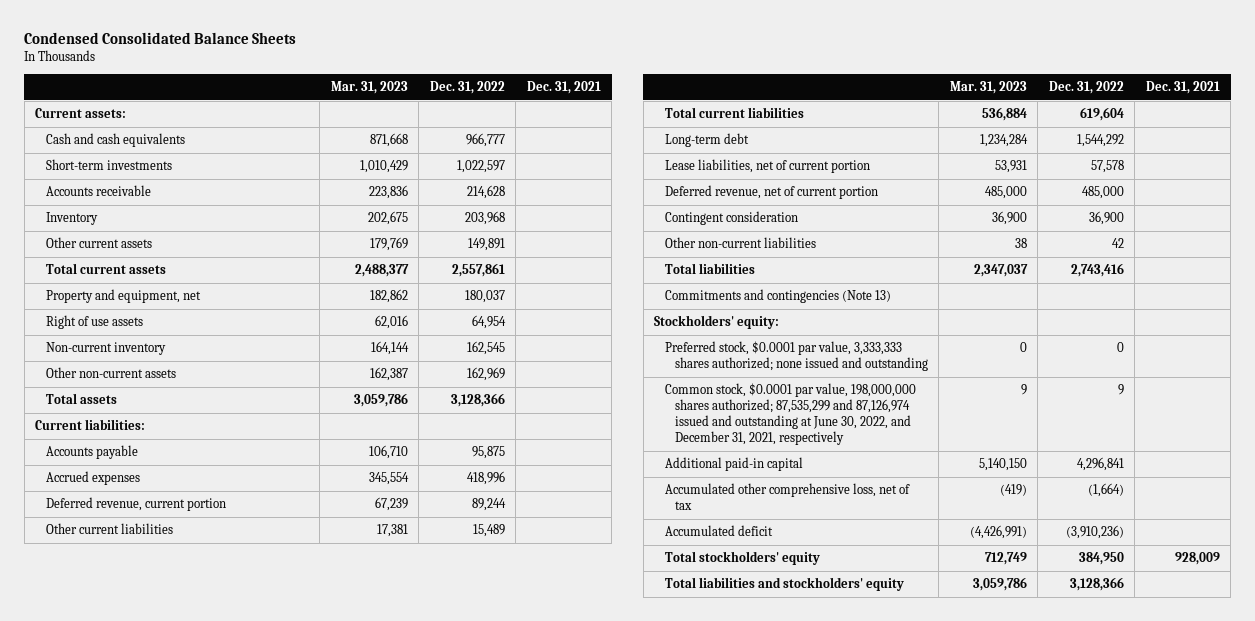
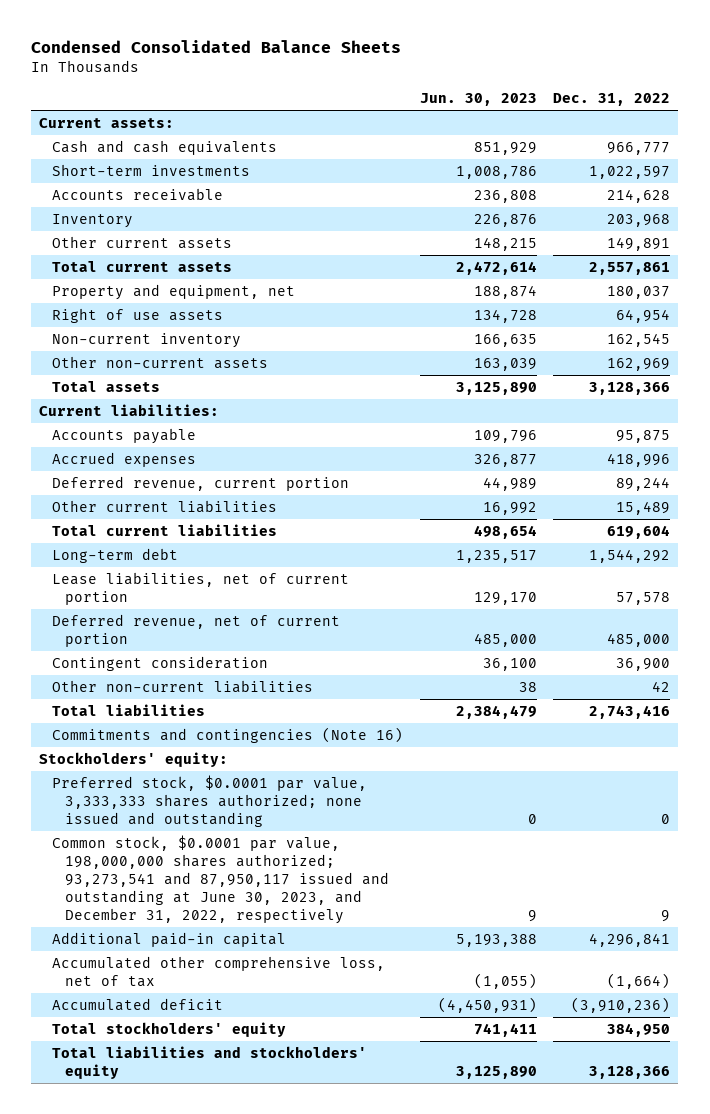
- | Mar. 31, 2023 | Dec. 31, 2022 | Dec. 31, 2021
+ | Jun. 30, 2023 | Dec. 31, 2022
- Commitments and contingencies (Note 13)
+ Commitments and contingencies (Note 16)
- Common stock, $0.0001 par value, 198,000,000 shares authorized; 87,535,299 and 87,126,974 issued and outstanding at June 30, 2022, and December 31, 2021, respectively | 9 | 9 |
+ Common stock, $0.0001 par value, 198,000,000 shares authorized; 93,273,541 and 87,950,117 issued and outstanding at June 30, 2023, and December 31, 2022, respectively | 9 | 9

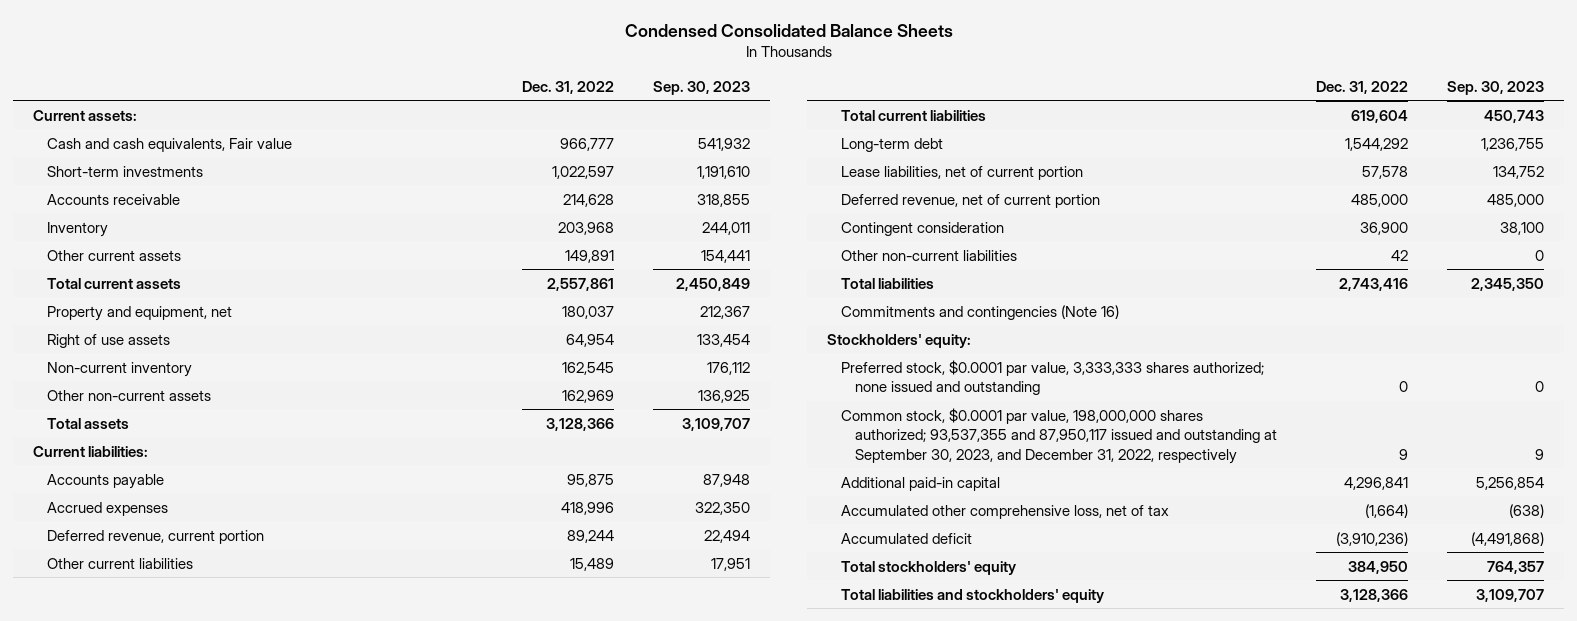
- | Jun. 30, 2023 | Dec. 31, 2022
+ | Dec. 31, 2022 | Sep. 30, 2023
- Cash and cash equivalents | 851,929 | 966,777
+ Cash and cash equivalents, Fair value | 966,777 | 541,932
- Common stock, $0.0001 par value, 198,000,000 shares authorized; 93,273,541 and 87,950,117 issued and outstanding at June 30, 2023, and December 31, 2022, respectively | 9 | 9
+ Common stock, $0.0001 par value, 198,000,000 shares authorized; 93,537,355 and 87,950,117 issued and outstanding at September 30, 2023, and December 31, 2022, respectively | 9 | 9

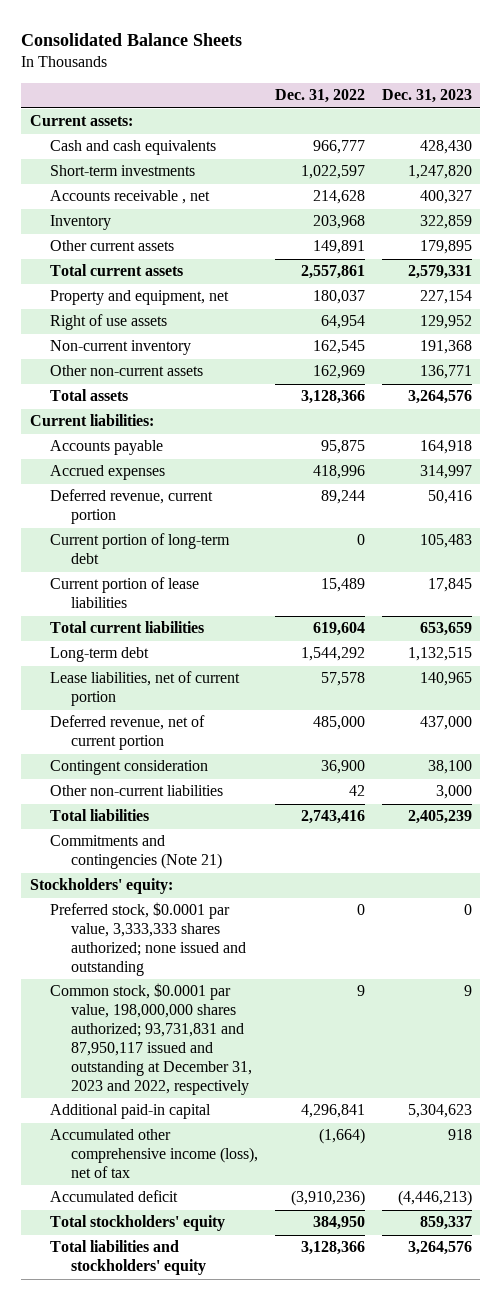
- Condensed Consolidated Balance Sheets
+ Consolidated Balance Sheets
- | Dec. 31, 2022 | Sep. 30, 2023
+ | Dec. 31, 2022 | Dec. 31, 2023
- Cash and cash equivalents, Fair value | 966,777 | 541,932
+ Cash and cash equivalents | 966,777 | 428,430
- Accounts receivable | 214,628 | 318,855
+ Accounts receivable , net | 214,628 | 400,327
- Other current liabilities | 15,489 | 17,951
+ Current portion of long-term debt | 0 | 105,483
+ Current portion of lease liabilities | 15,489 | 17,845
- Commitments and contingencies (Note 16)
+ Commitments and contingencies (Note 21)
- Common stock, $0.0001 par value, 198,000,000 shares authorized; 93,537,355 and 87,950,117 issued and outstanding at September 30, 2023, and December 31, 2022, respectively | 9 | 9
+ Common stock, $0.0001 par value, 198,000,000 shares authorized; 93,731,831 and 87,950,117 issued and outstanding at December 31, 2023 and 2022, respectively | 9 | 9
- Accumulated other comprehensive loss, net of tax | (1,664) | (638)
+ Accumulated other comprehensive income (loss), net of tax | (1,664) | 918

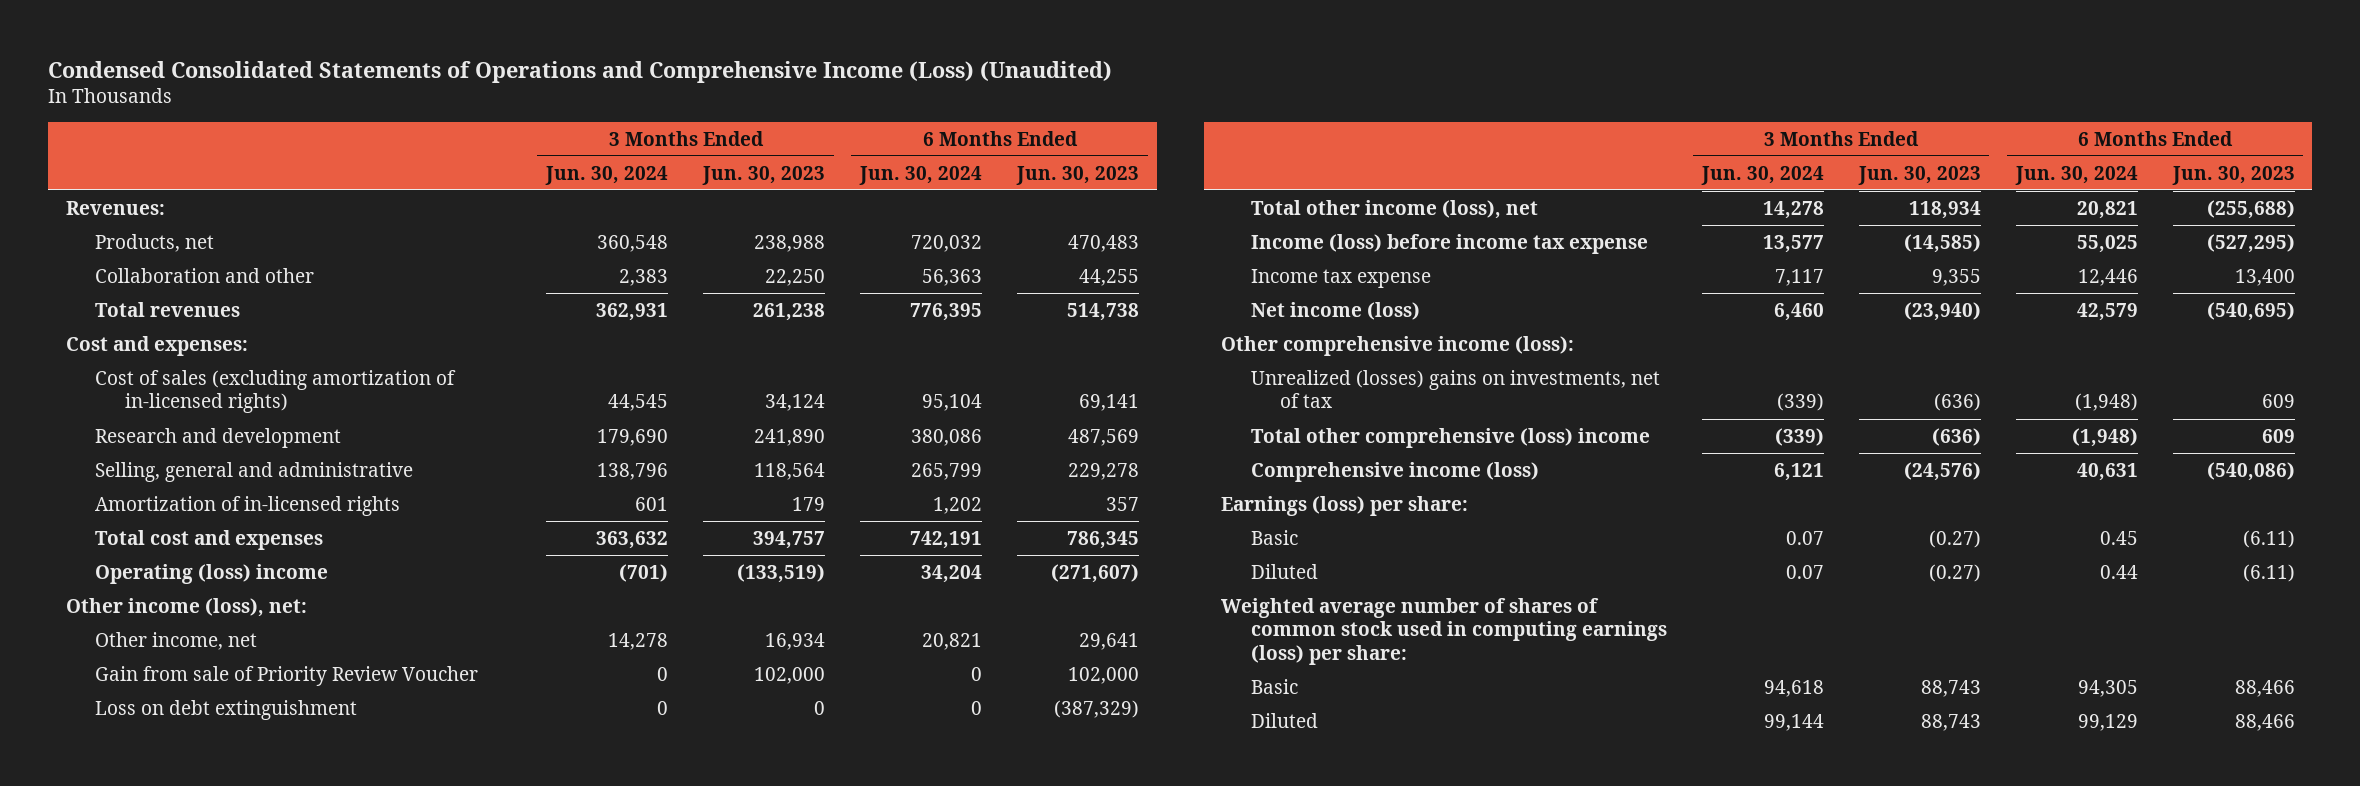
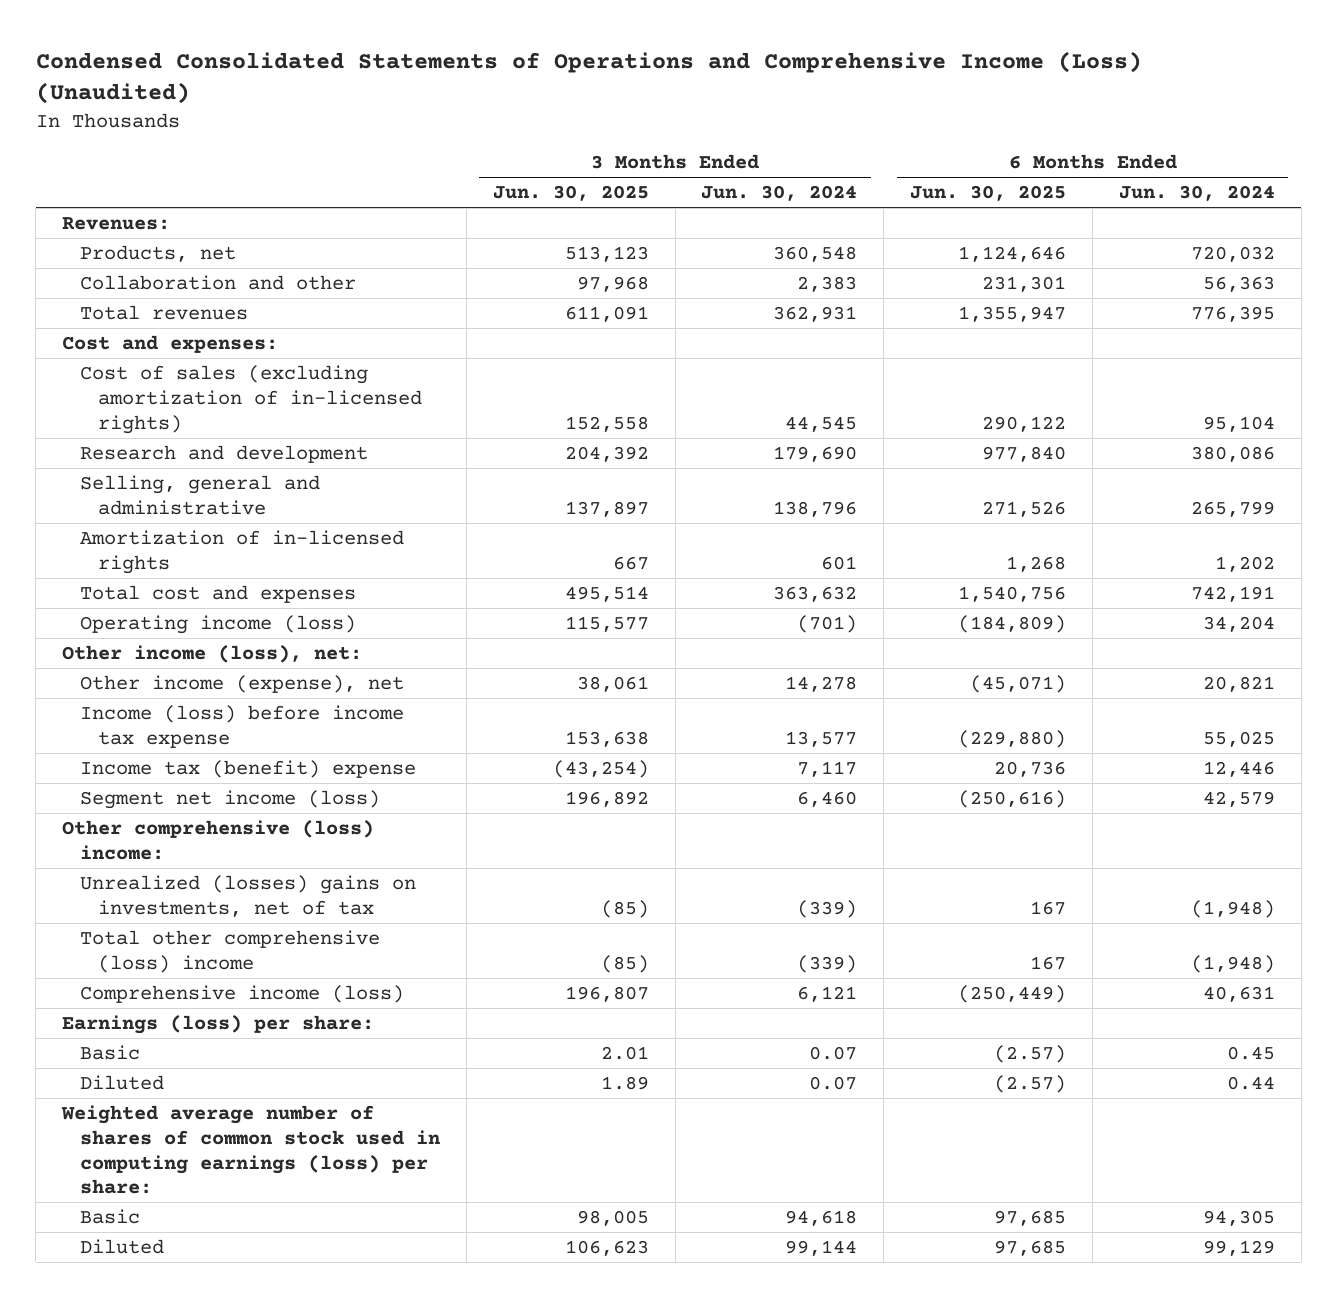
- | 3 Months Ended Jun. 30, 2024 | 3 Months Ended Jun. 30, 2023 | 6 Months Ended Jun. 30, 2024 | 6 Months Ended Jun. 30, 2023
+ | 3 Months Ended Jun. 30, 2025 | 3 Months Ended Jun. 30, 2024 | 6 Months Ended Jun. 30, 2025 | 6 Months Ended Jun. 30, 2024
- Operating (loss) income | (701) | (133,519) | 34,204 | (271,607)
+ Operating income (loss) | 115,577 | (701) | (184,809) | 34,204
- Other income, net | 14,278 | 16,934 | 20,821 | 29,641
- Gain from sale of Priority Review Voucher | 0 | 102,000 | 0 | 102,000
- Loss on debt extinguishment | 0 | 0 | 0 | (387,329)
- Total other income (loss), net | 14,278 | 118,934 | 20,821 | (255,688)
+ Other income (expense), net | 38,061 | 14,278 | (45,071) | 20,821
- Income tax expense | 7,117 | 9,355 | 12,446 | 13,400
- Net income (loss) | 6,460 | (23,940) | 42,579 | (540,695)
- Other comprehensive income (loss):
+ Income tax (benefit) expense | (43,254) | 7,117 | 20,736 | 12,446
+ Segment net income (loss) | 196,892 | 6,460 | (250,616) | 42,579
+ Other comprehensive (loss) income:

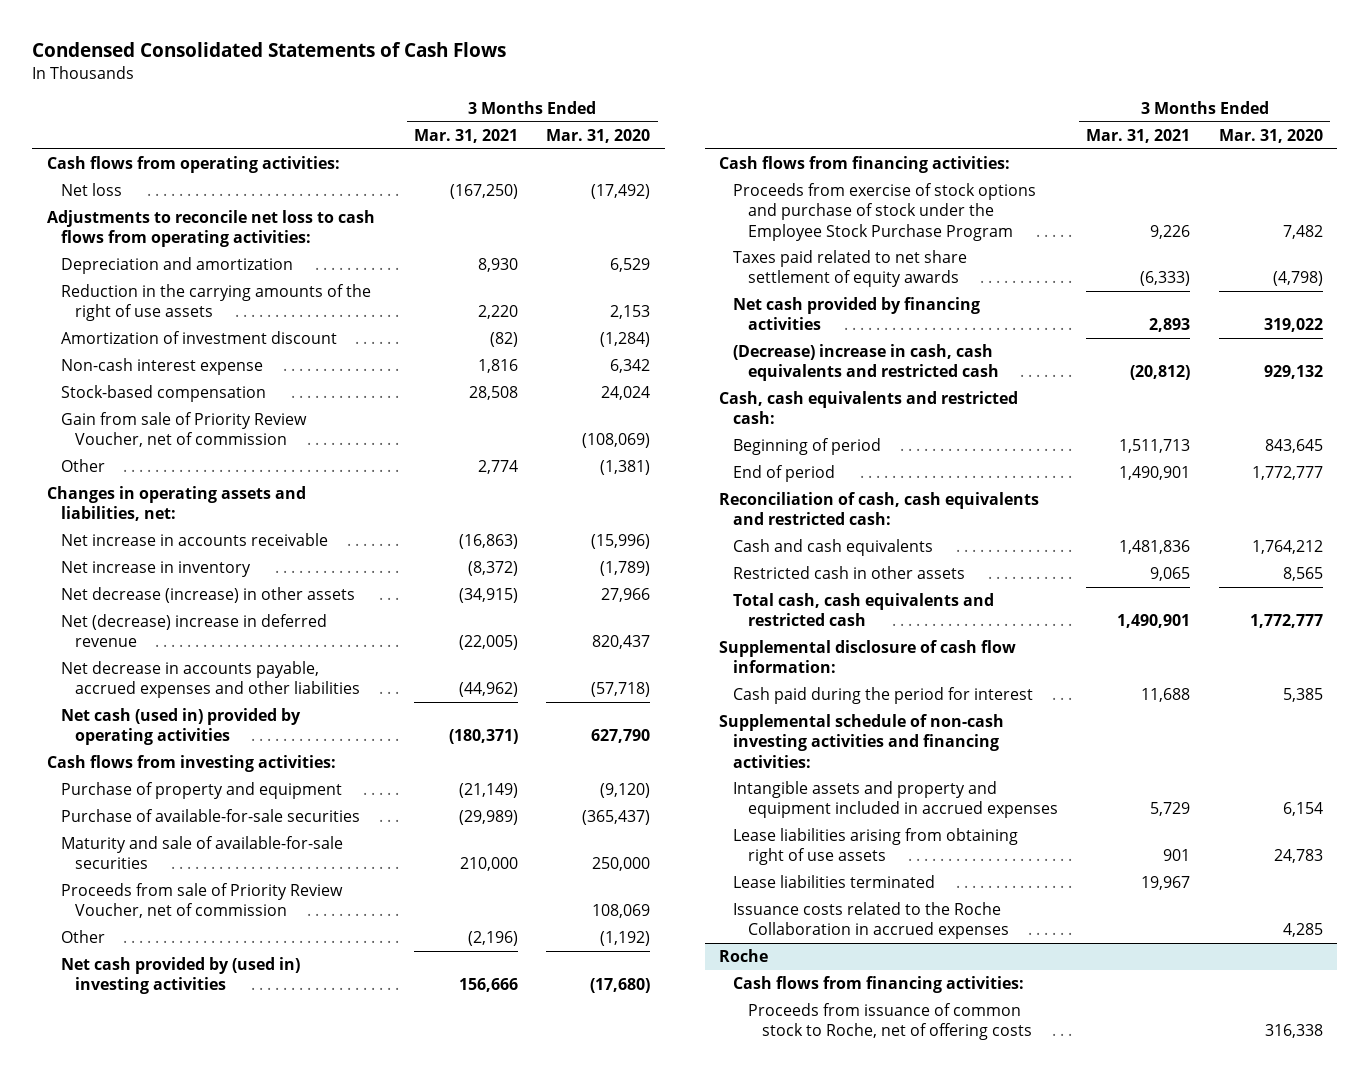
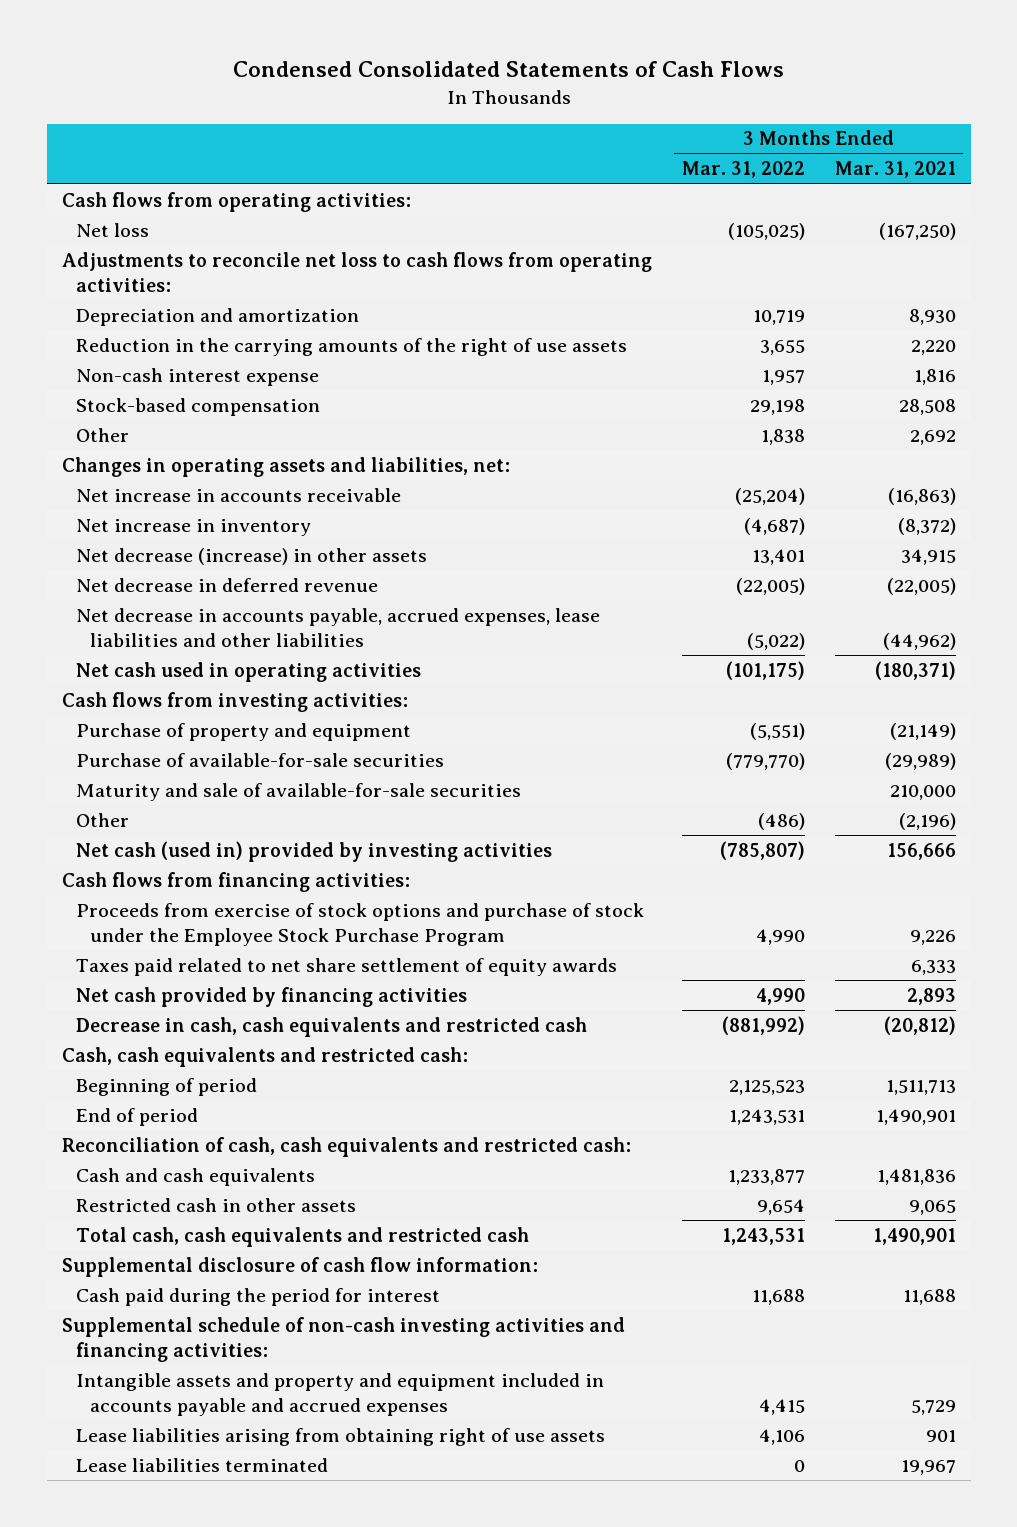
- | 3 Months Ended Mar. 31, 2021 | 3 Months Ended Mar. 31, 2020
+ | 3 Months Ended Mar. 31, 2022 | 3 Months Ended Mar. 31, 2021
- Amortization of investment discount | (82) | (1,284)
- Gain from sale of Priority Review Voucher, net of commission | | (108,069)
- Other | 2,774 | (1,381)
+ Other | 1,838 | 2,692
- Net decrease (increase) in other assets | (34,915) | 27,966
- Net (decrease) increase in deferred revenue | (22,005) | 820,437
- Net decrease in accounts payable, accrued expenses and other liabilities | (44,962) | (57,718)
- Net cash (used in) provided by operating activities | (180,371) | 627,790
+ Net decrease (increase) in other assets | 13,401 | 34,915
+ Net decrease in deferred revenue | (22,005) | (22,005)
+ Net decrease in accounts payable, accrued expenses, lease liabilities and other liabilities | (5,022) | (44,962)
+ Net cash used in operating activities | (101,175) | (180,371)
- Proceeds from sale of Priority Review Voucher, net of commission | | 108,069
- Net cash provided by (used in) investing activities | 156,666 | (17,680)
+ Net cash (used in) provided by investing activities | (785,807) | 156,666
- Taxes paid related to net share settlement of equity awards | (6,333) | (4,798)
+ Taxes paid related to net share settlement of equity awards | | 6,333
- (Decrease) increase in cash, cash equivalents and restricted cash | (20,812) | 929,132
+ Decrease in cash, cash equivalents and restricted cash | (881,992) | (20,812)
- Intangible assets and property and equipment included in accrued expenses | 5,729 | 6,154
+ Intangible assets and property and equipment included in accounts payable and accrued expenses | 4,415 | 5,729
- Issuance costs related to the Roche Collaboration in accrued expenses | | 4,285
- Roche
- Cash flows from financing activities:
- Proceeds from issuance of common stock to Roche, net of offering costs | | 316,338

